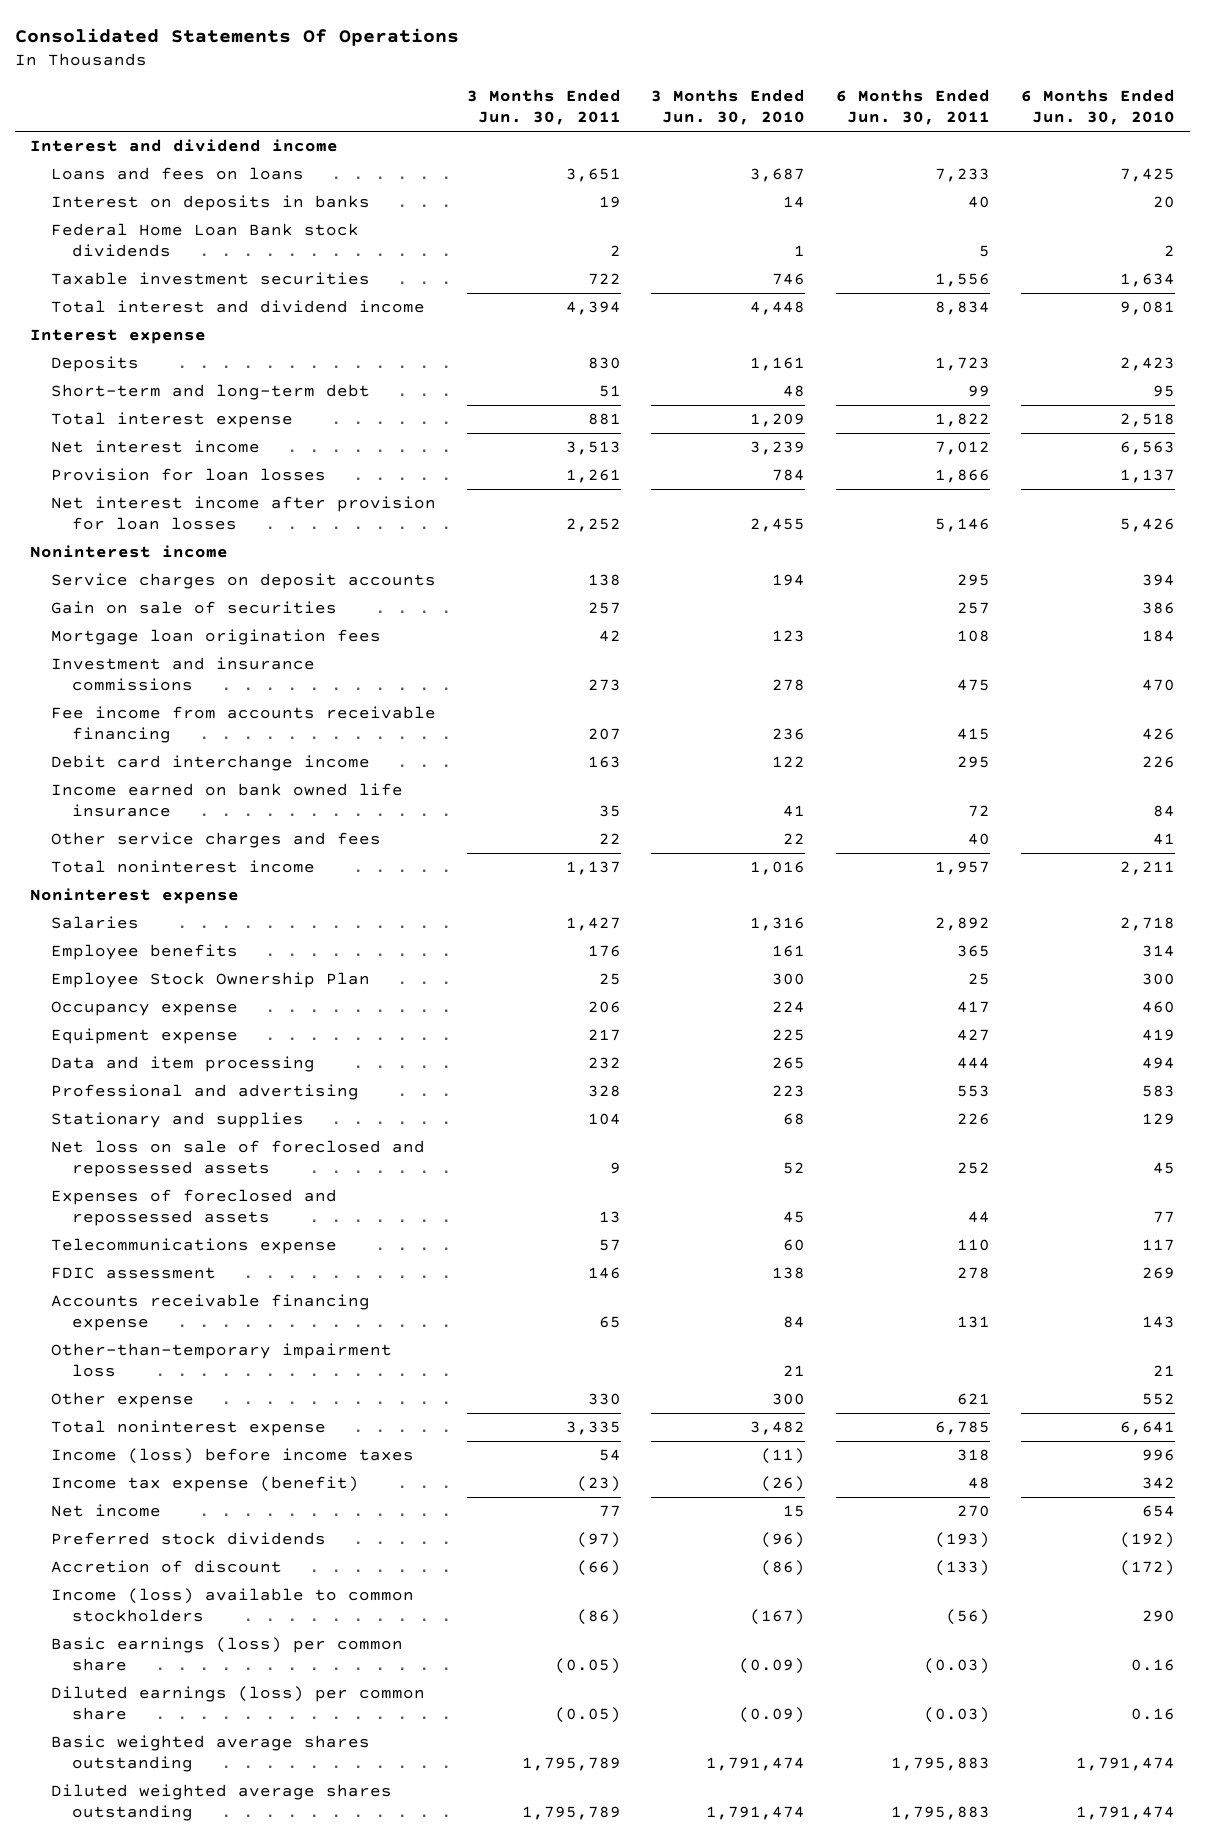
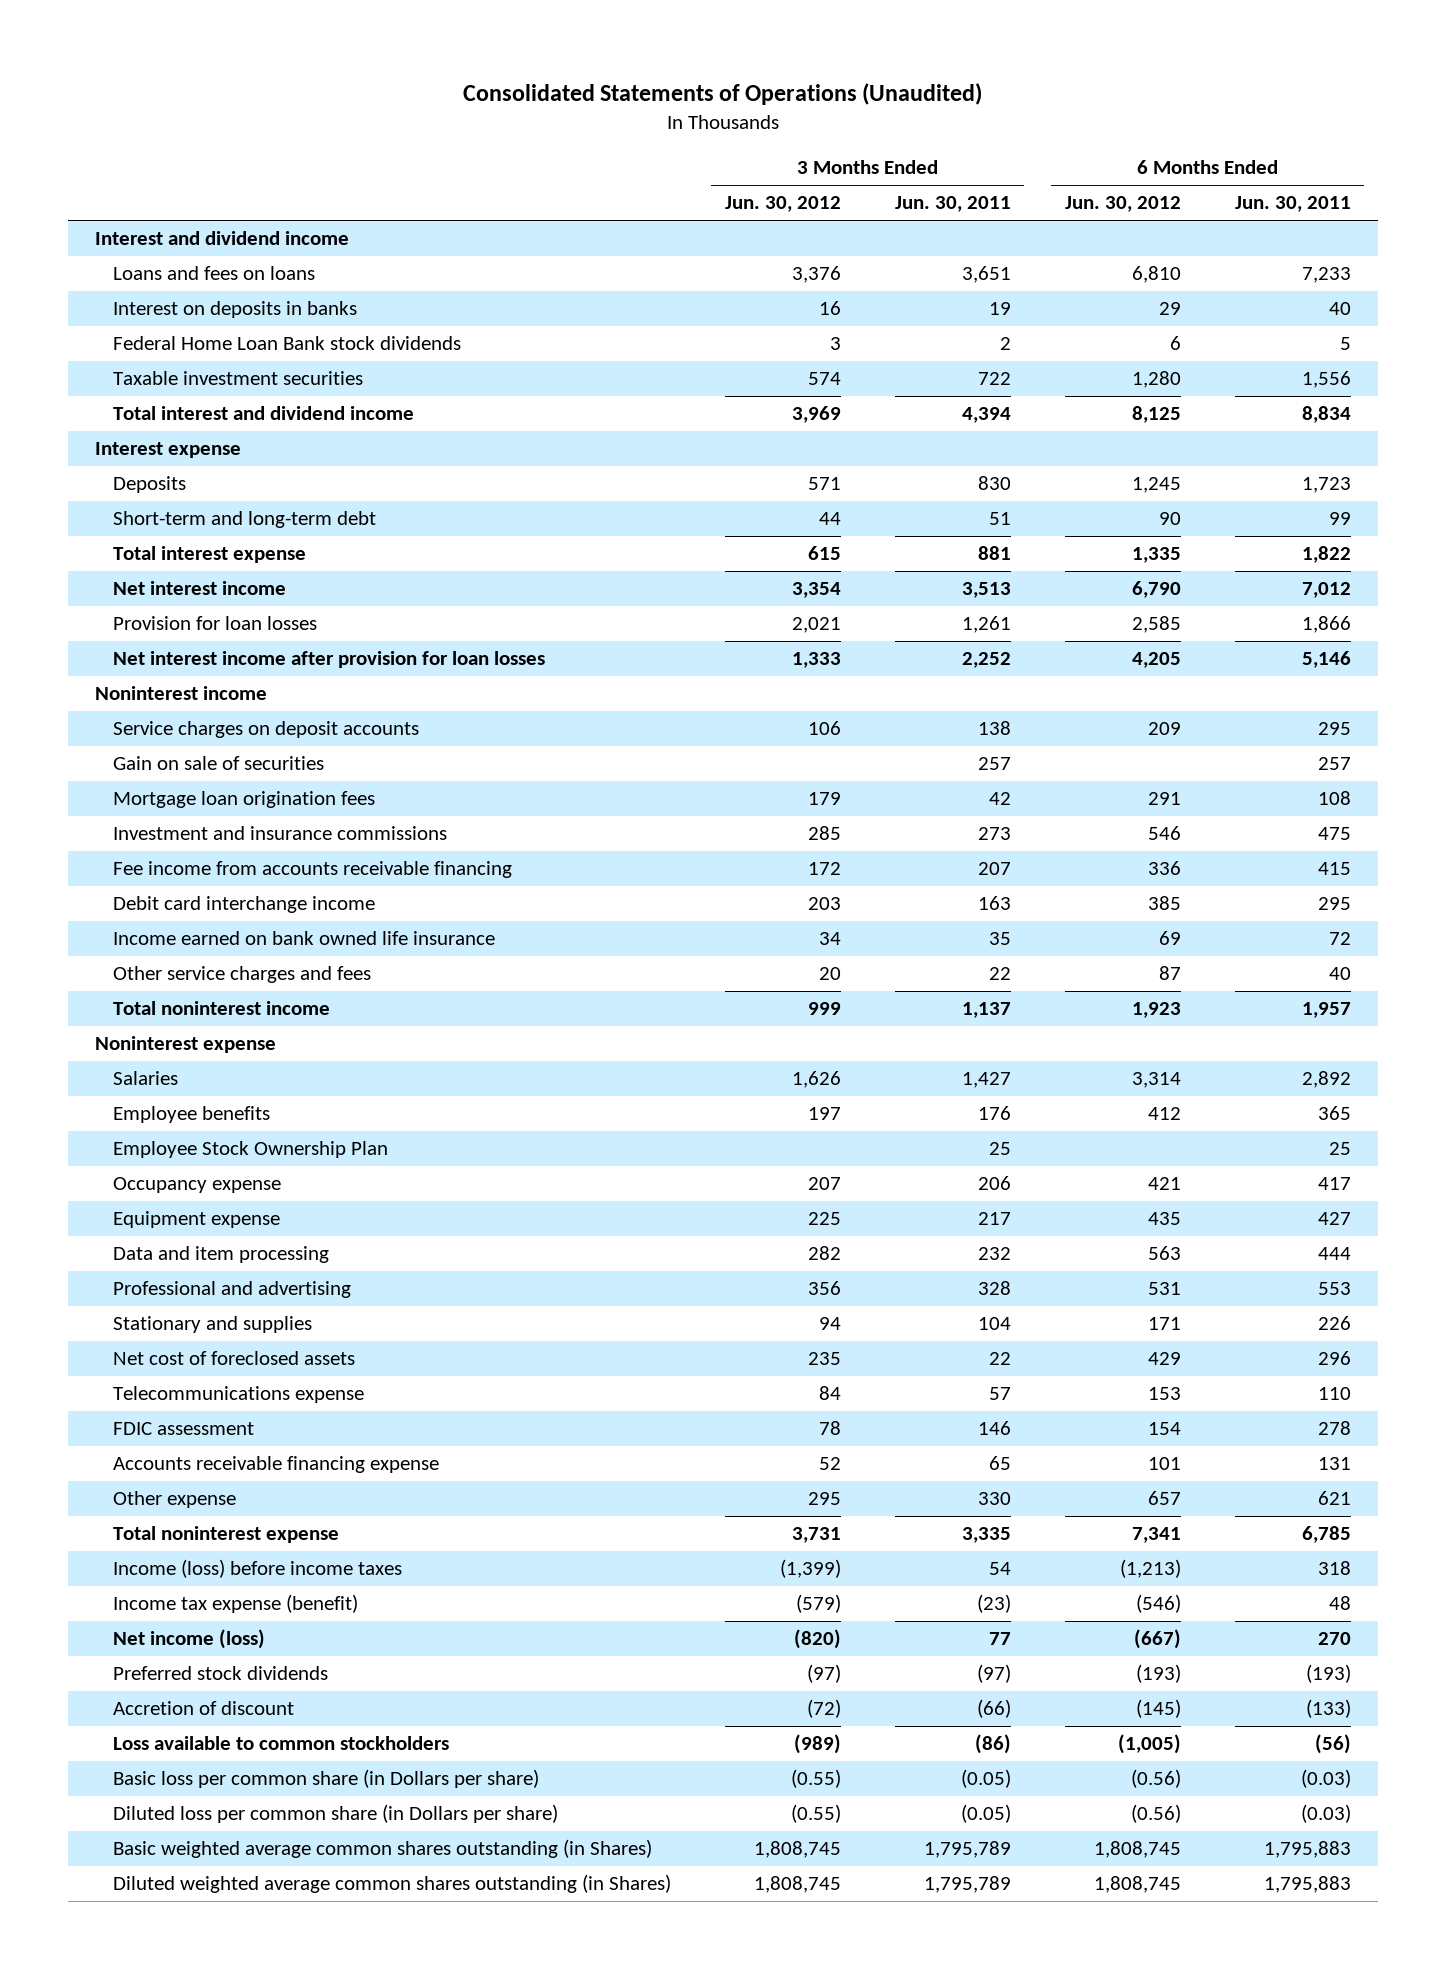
- Consolidated Statements Of Operations
+ Consolidated Statements of Operations (Unaudited)
- | 3 Months Ended Jun. 30, 2011 | 3 Months Ended Jun. 30, 2010 | 6 Months Ended Jun. 30, 2011 | 6 Months Ended Jun. 30, 2010
+ | 3 Months Ended Jun. 30, 2012 | 3 Months Ended Jun. 30, 2011 | 6 Months Ended Jun. 30, 2012 | 6 Months Ended Jun. 30, 2011
- Net loss on sale of foreclosed and repossessed assets | 9 | 52 | 252 | 45
- Expenses of foreclosed and repossessed assets | 13 | 45 | 44 | 77
+ Net cost of foreclosed assets | 235 | 22 | 429 | 296
- Other-than-temporary impairment loss | | 21 | | 21
- Net income | 77 | 15 | 270 | 654
+ Net income (loss) | (820) | 77 | (667) | 270
- Income (loss) available to common stockholders | (86) | (167) | (56) | 290
- Basic earnings (loss) per common share | (0.05) | (0.09) | (0.03) | 0.16
- Diluted earnings (loss) per common share | (0.05) | (0.09) | (0.03) | 0.16
- Basic weighted average shares outstanding | 1,795,789 | 1,791,474 | 1,795,883 | 1,791,474
- Diluted weighted average shares outstanding | 1,795,789 | 1,791,474 | 1,795,883 | 1,791,474
+ Loss available to common stockholders | (989) | (86) | (1,005) | (56)
+ Basic loss per common share (in Dollars per share) | (0.55) | (0.05) | (0.56) | (0.03)
+ Diluted loss per common share (in Dollars per share) | (0.55) | (0.05) | (0.56) | (0.03)
+ Basic weighted average common shares outstanding (in Shares) | 1,808,745 | 1,795,789 | 1,808,745 | 1,795,883
+ Diluted weighted average common shares outstanding (in Shares) | 1,808,745 | 1,795,789 | 1,808,745 | 1,795,883

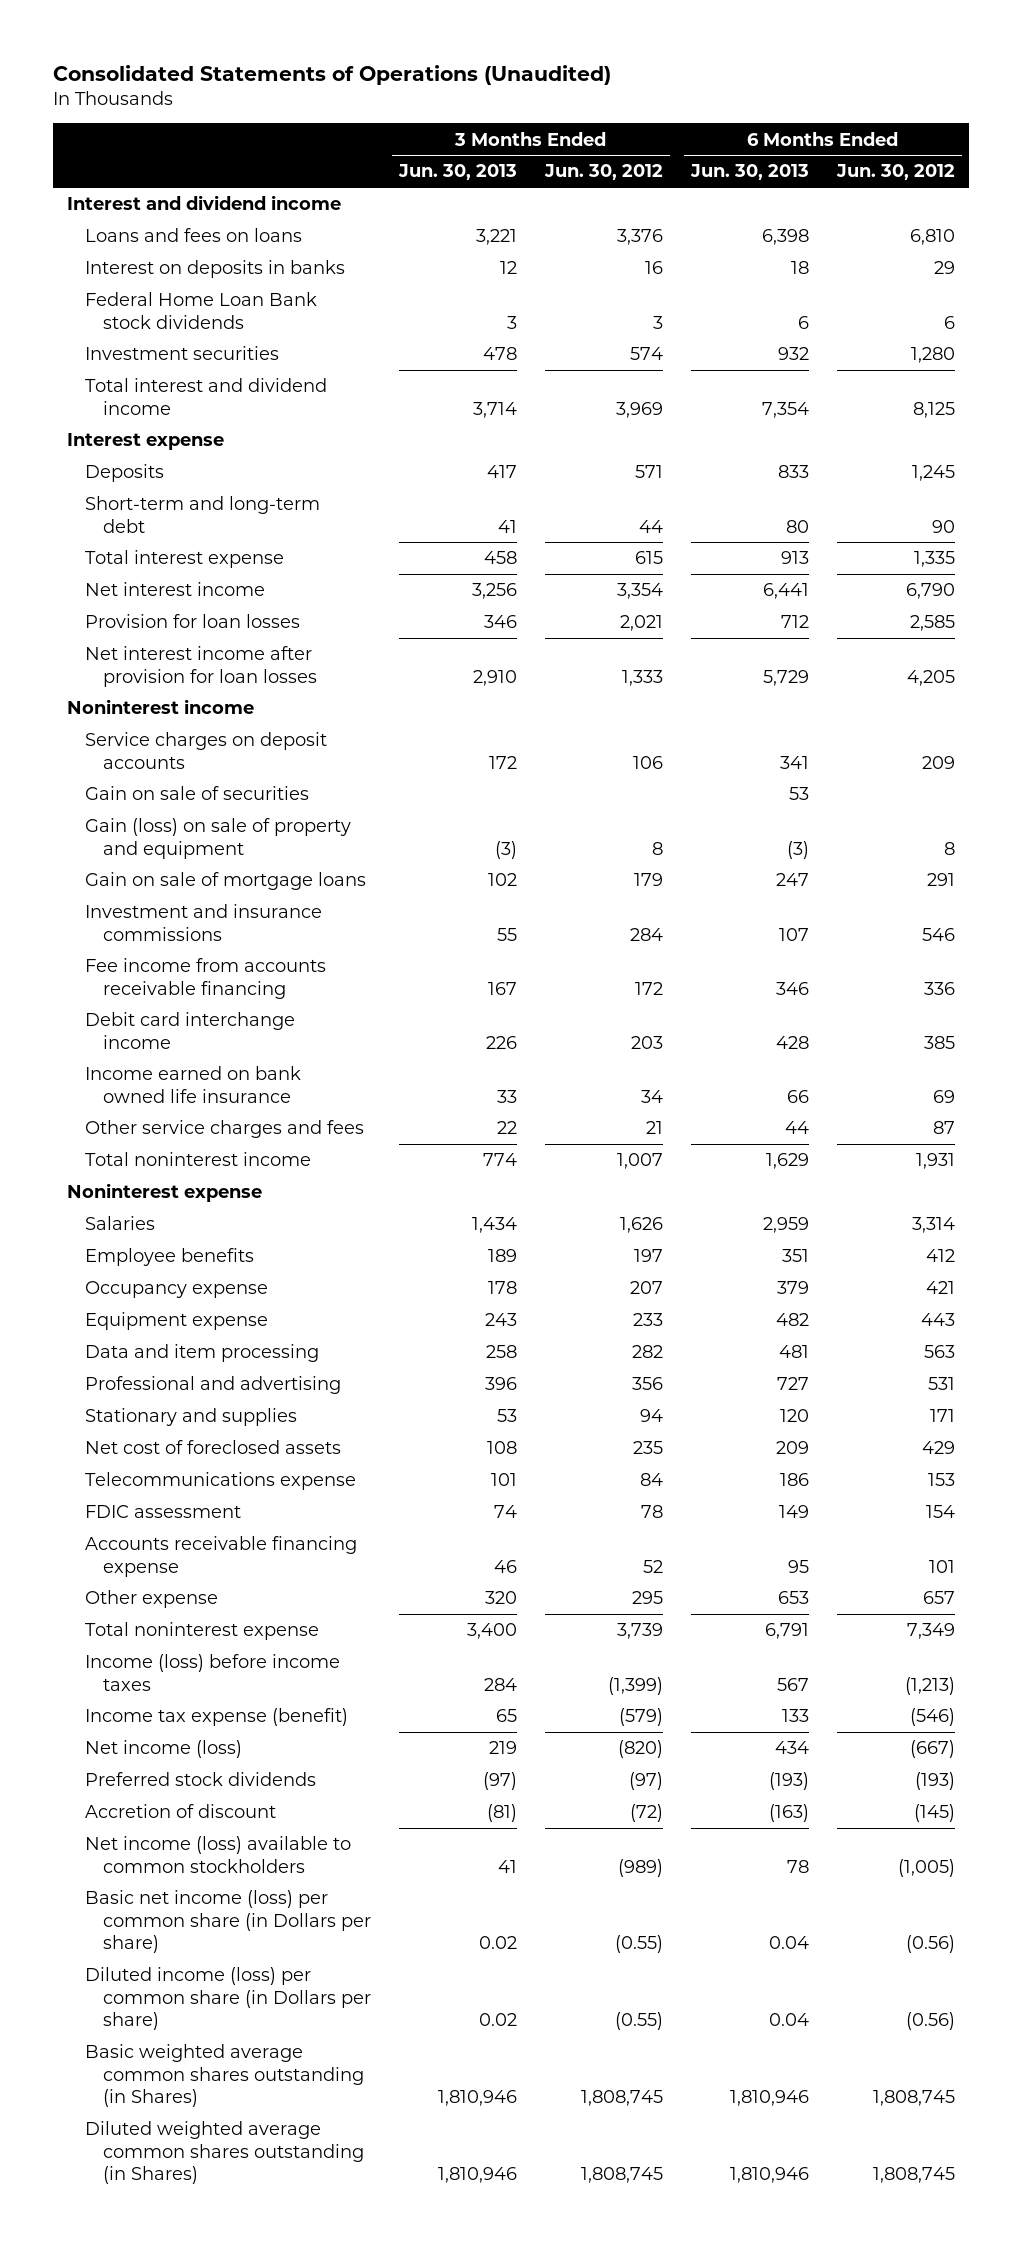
- | 3 Months Ended Jun. 30, 2012 | 3 Months Ended Jun. 30, 2011 | 6 Months Ended Jun. 30, 2012 | 6 Months Ended Jun. 30, 2011
+ | 3 Months Ended Jun. 30, 2013 | 3 Months Ended Jun. 30, 2012 | 6 Months Ended Jun. 30, 2013 | 6 Months Ended Jun. 30, 2012
- Taxable investment securities | 574 | 722 | 1,280 | 1,556
+ Investment securities | 478 | 574 | 932 | 1,280
- Mortgage loan origination fees | 179 | 42 | 291 | 108
- Investment and insurance commissions | 285 | 273 | 546 | 475
+ Gain (loss) on sale of property and equipment | (3) | 8 | (3) | 8
+ Gain on sale of mortgage loans | 102 | 179 | 247 | 291
+ Investment and insurance commissions | 55 | 284 | 107 | 546
- Other service charges and fees | 20 | 22 | 87 | 40
- Total noninterest income | 999 | 1,137 | 1,923 | 1,957
+ Other service charges and fees | 22 | 21 | 44 | 87
+ Total noninterest income | 774 | 1,007 | 1,629 | 1,931
- Employee Stock Ownership Plan | | 25 | | 25
- Equipment expense | 225 | 217 | 435 | 427
+ Equipment expense | 243 | 233 | 482 | 443
- Total noninterest expense | 3,731 | 3,335 | 7,341 | 6,785
+ Total noninterest expense | 3,400 | 3,739 | 6,791 | 7,349
- Loss available to common stockholders | (989) | (86) | (1,005) | (56)
- Basic loss per common share (in Dollars per share) | (0.55) | (0.05) | (0.56) | (0.03)
- Diluted loss per common share (in Dollars per share) | (0.55) | (0.05) | (0.56) | (0.03)
+ Net income (loss) available to common stockholders | 41 | (989) | 78 | (1,005)
+ Basic net income (loss) per common share (in Dollars per share) | 0.02 | (0.55) | 0.04 | (0.56)
+ Diluted income (loss) per common share (in Dollars per share) | 0.02 | (0.55) | 0.04 | (0.56)

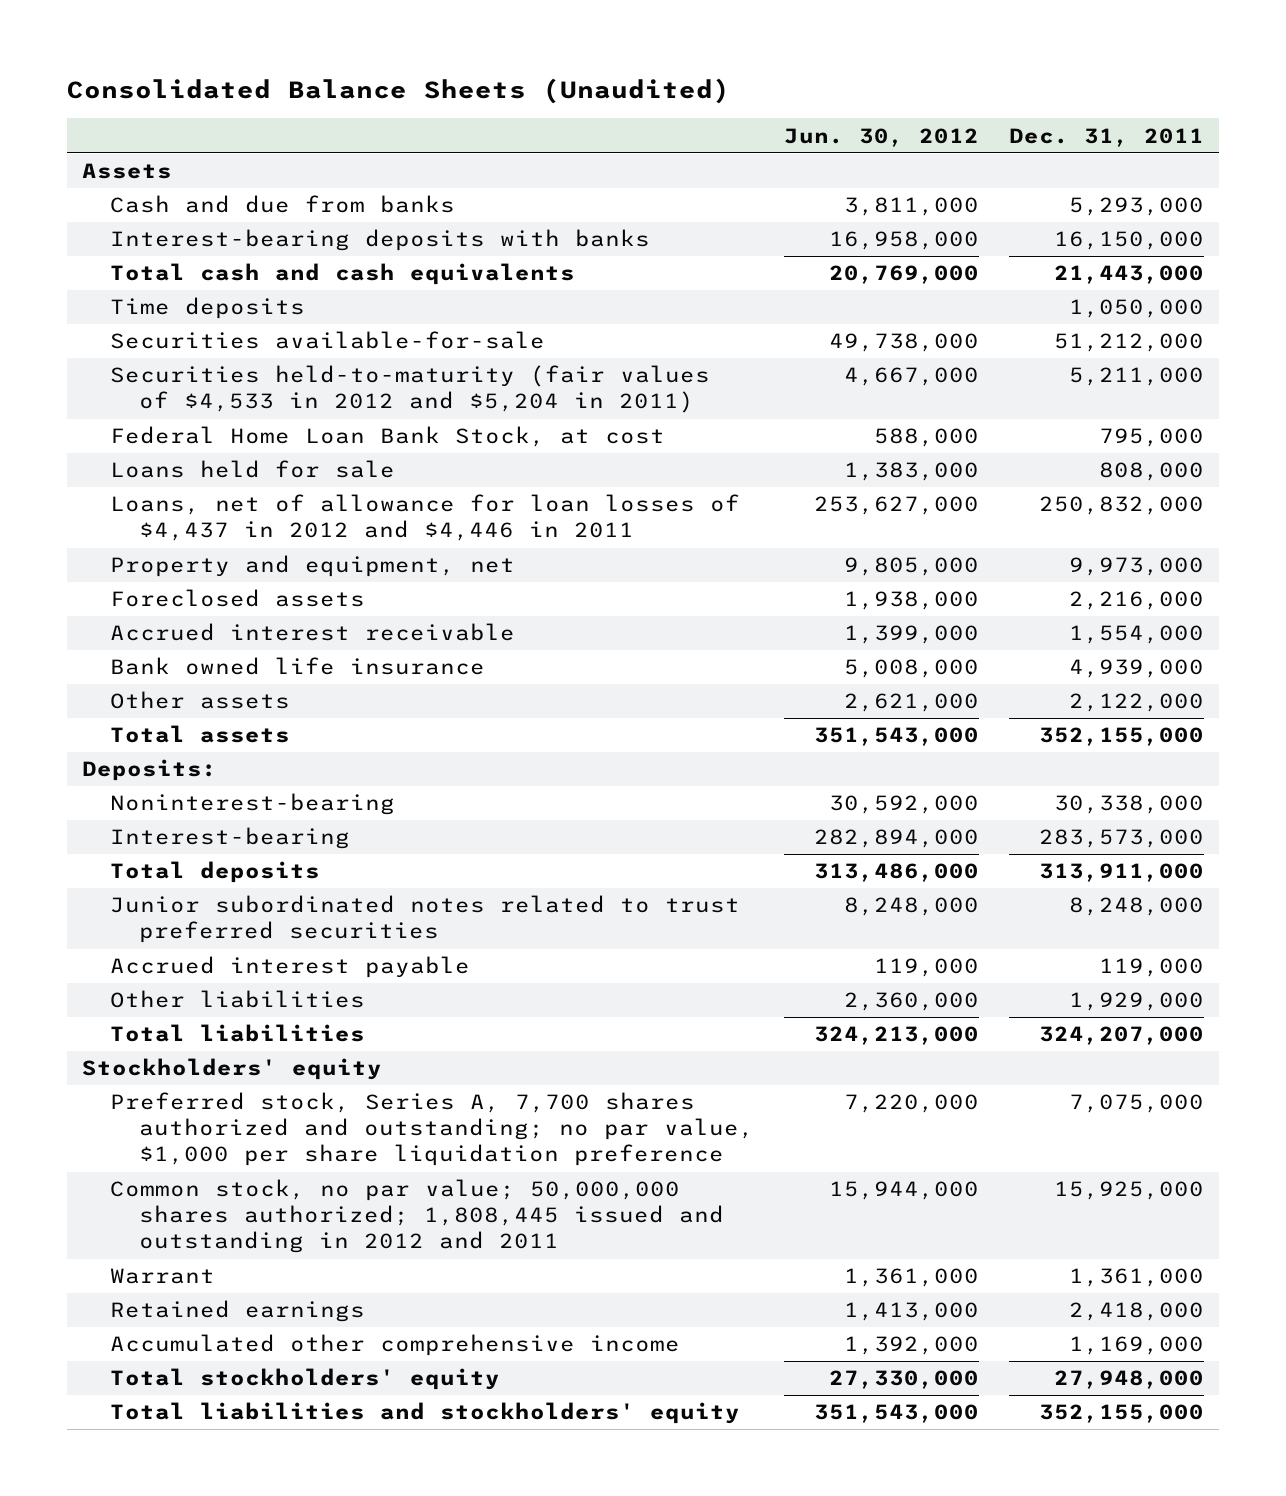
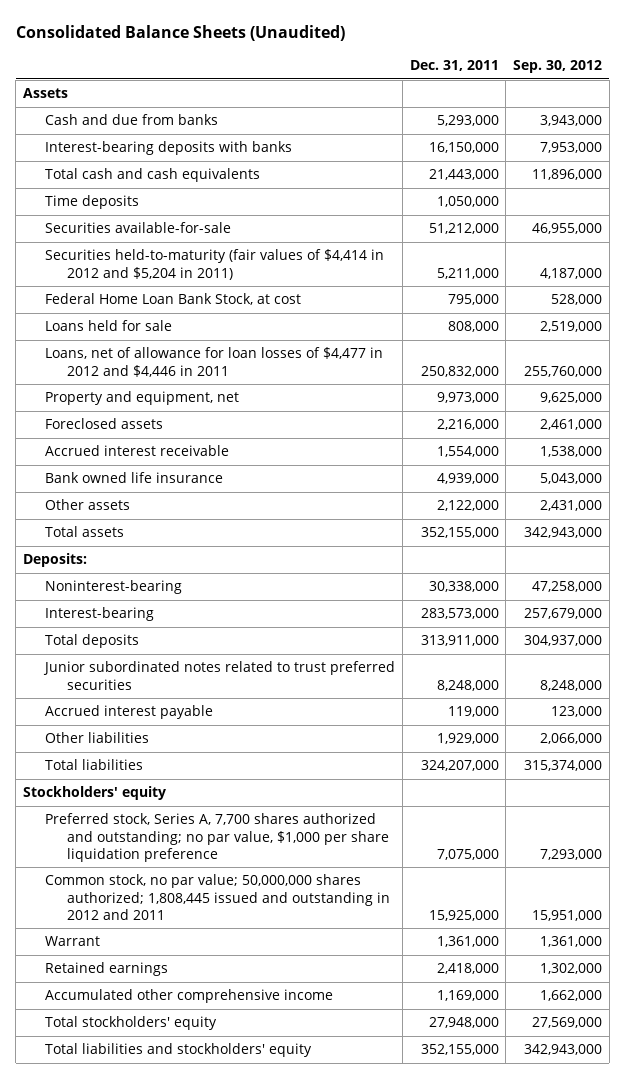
- | Jun. 30, 2012 | Dec. 31, 2011
+ | Dec. 31, 2011 | Sep. 30, 2012
- Securities held-to-maturity (fair values of $4,533 in 2012 and $5,204 in 2011) | 4,667,000 | 5,211,000
+ Securities held-to-maturity (fair values of $4,414 in 2012 and $5,204 in 2011) | 5,211,000 | 4,187,000
- Loans, net of allowance for loan losses of $4,437 in 2012 and $4,446 in 2011 | 253,627,000 | 250,832,000
+ Loans, net of allowance for loan losses of $4,477 in 2012 and $4,446 in 2011 | 250,832,000 | 255,760,000

